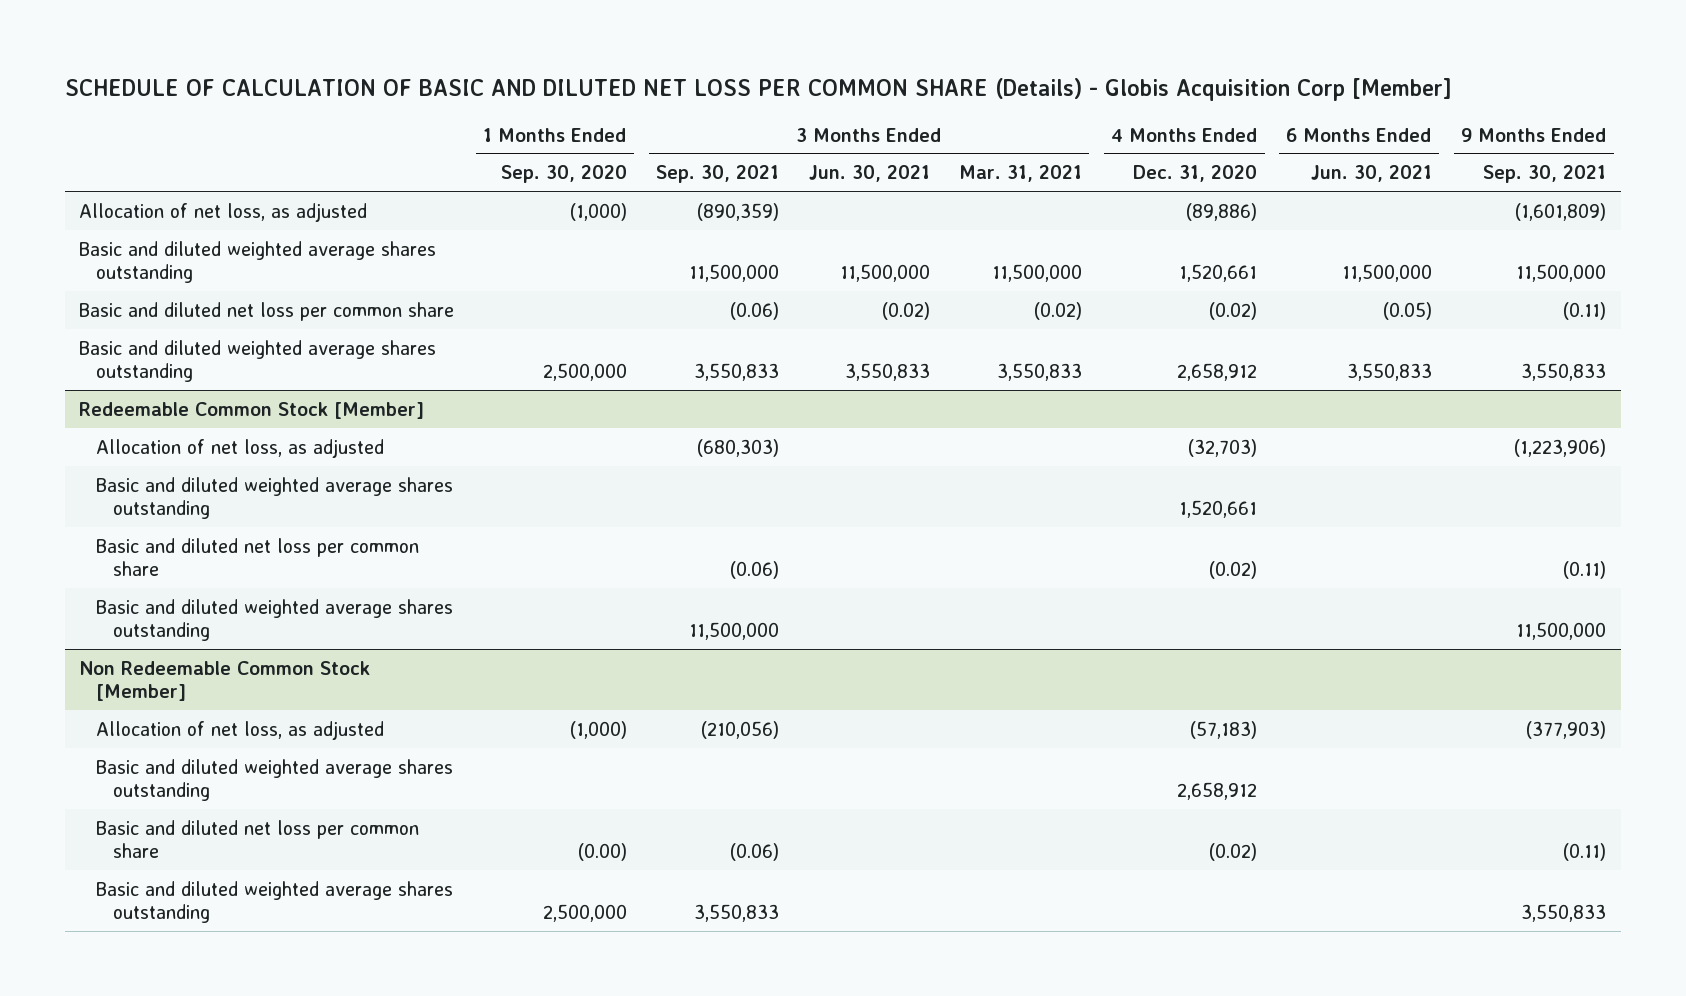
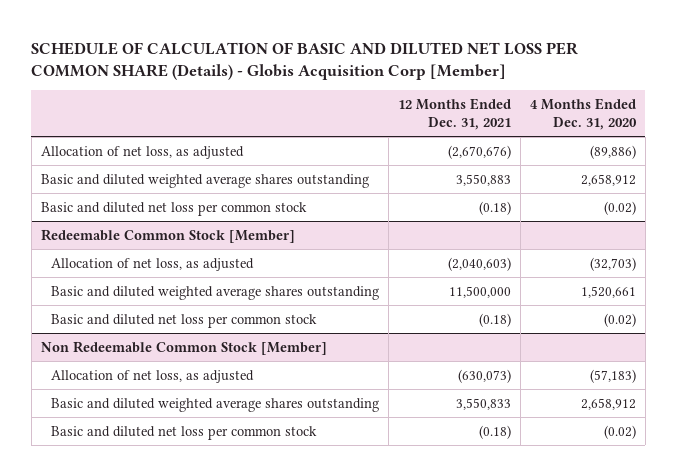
- | 1 Months Ended Sep. 30, 2020 | 3 Months Ended Sep. 30, 2021 | 3 Months Ended Jun. 30, 2021 | 3 Months Ended Mar. 31, 2021 | 4 Months Ended Dec. 31, 2020 | 6 Months Ended Jun. 30, 2021 | 9 Months Ended Sep. 30, 2021
+ | 12 Months Ended Dec. 31, 2021 | 4 Months Ended Dec. 31, 2020
- Basic and diluted weighted average shares outstanding | | 11,500,000 | 11,500,000 | 11,500,000 | 1,520,661 | 11,500,000 | 11,500,000
- Basic and diluted net loss per common share | | (0.06) | (0.02) | (0.02) | (0.02) | (0.05) | (0.11)
+ Basic and diluted net loss per common stock | (0.18) | (0.02)
@ Redeemable Common Stock [Member]
- Basic and diluted net loss per common share | | (0.06) | | | (0.02) | | (0.11)
- Basic and diluted weighted average shares outstanding | | 11,500,000 | | | | | 11,500,000
+ Basic and diluted net loss per common stock | (0.18) | (0.02)
@ Non Redeemable Common Stock [Member]
- Basic and diluted net loss per common share | (0.00) | (0.06) | | | (0.02) | | (0.11)
- Basic and diluted weighted average shares outstanding | 2,500,000 | 3,550,833 | | | | | 3,550,833
+ Basic and diluted net loss per common stock | (0.18) | (0.02)

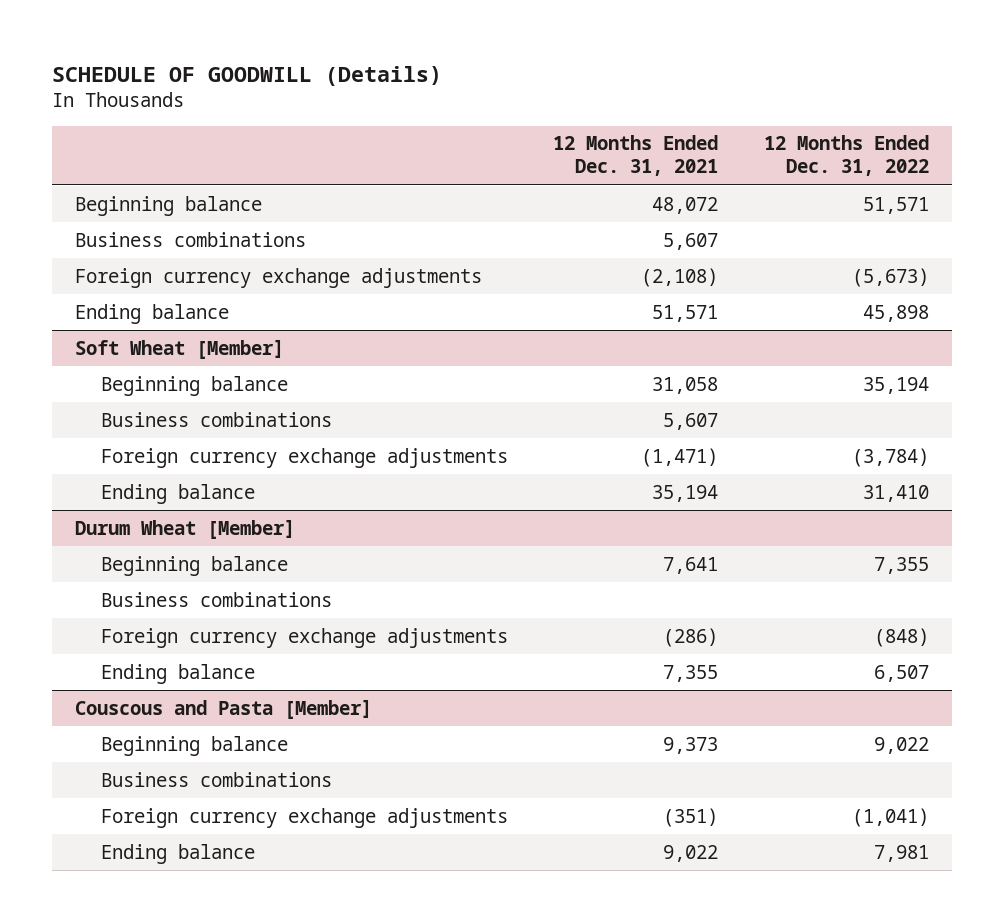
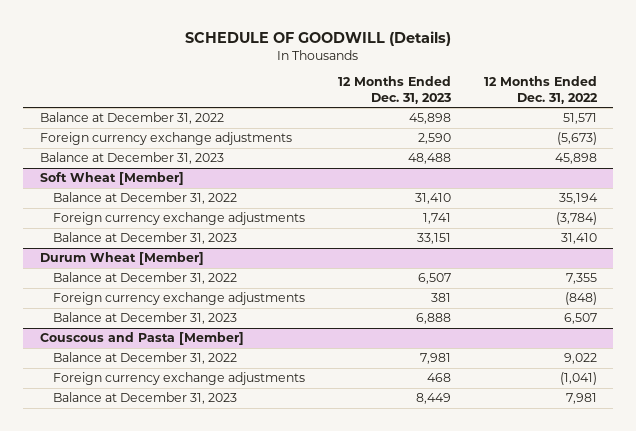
- | 12 Months Ended Dec. 31, 2021 | 12 Months Ended Dec. 31, 2022
+ | 12 Months Ended Dec. 31, 2023 | 12 Months Ended Dec. 31, 2022
- Beginning balance | 48,072 | 51,571
- Business combinations | 5,607 |
+ Balance at December 31, 2022 | 45,898 | 51,571
- Ending balance | 51,571 | 45,898
+ Balance at December 31, 2023 | 48,488 | 45,898
@ Soft Wheat [Member]
- Beginning balance | 31,058 | 35,194
- Business combinations | 5,607 |
+ Balance at December 31, 2022 | 31,410 | 35,194
- Ending balance | 35,194 | 31,410
+ Balance at December 31, 2023 | 33,151 | 31,410
@ Durum Wheat [Member]
- Beginning balance | 7,641 | 7,355
- Business combinations
+ Balance at December 31, 2022 | 6,507 | 7,355
- Ending balance | 7,355 | 6,507
+ Balance at December 31, 2023 | 6,888 | 6,507
@ Couscous and Pasta [Member]
- Beginning balance | 9,373 | 9,022
- Business combinations
+ Balance at December 31, 2022 | 7,981 | 9,022
- Ending balance | 9,022 | 7,981
+ Balance at December 31, 2023 | 8,449 | 7,981

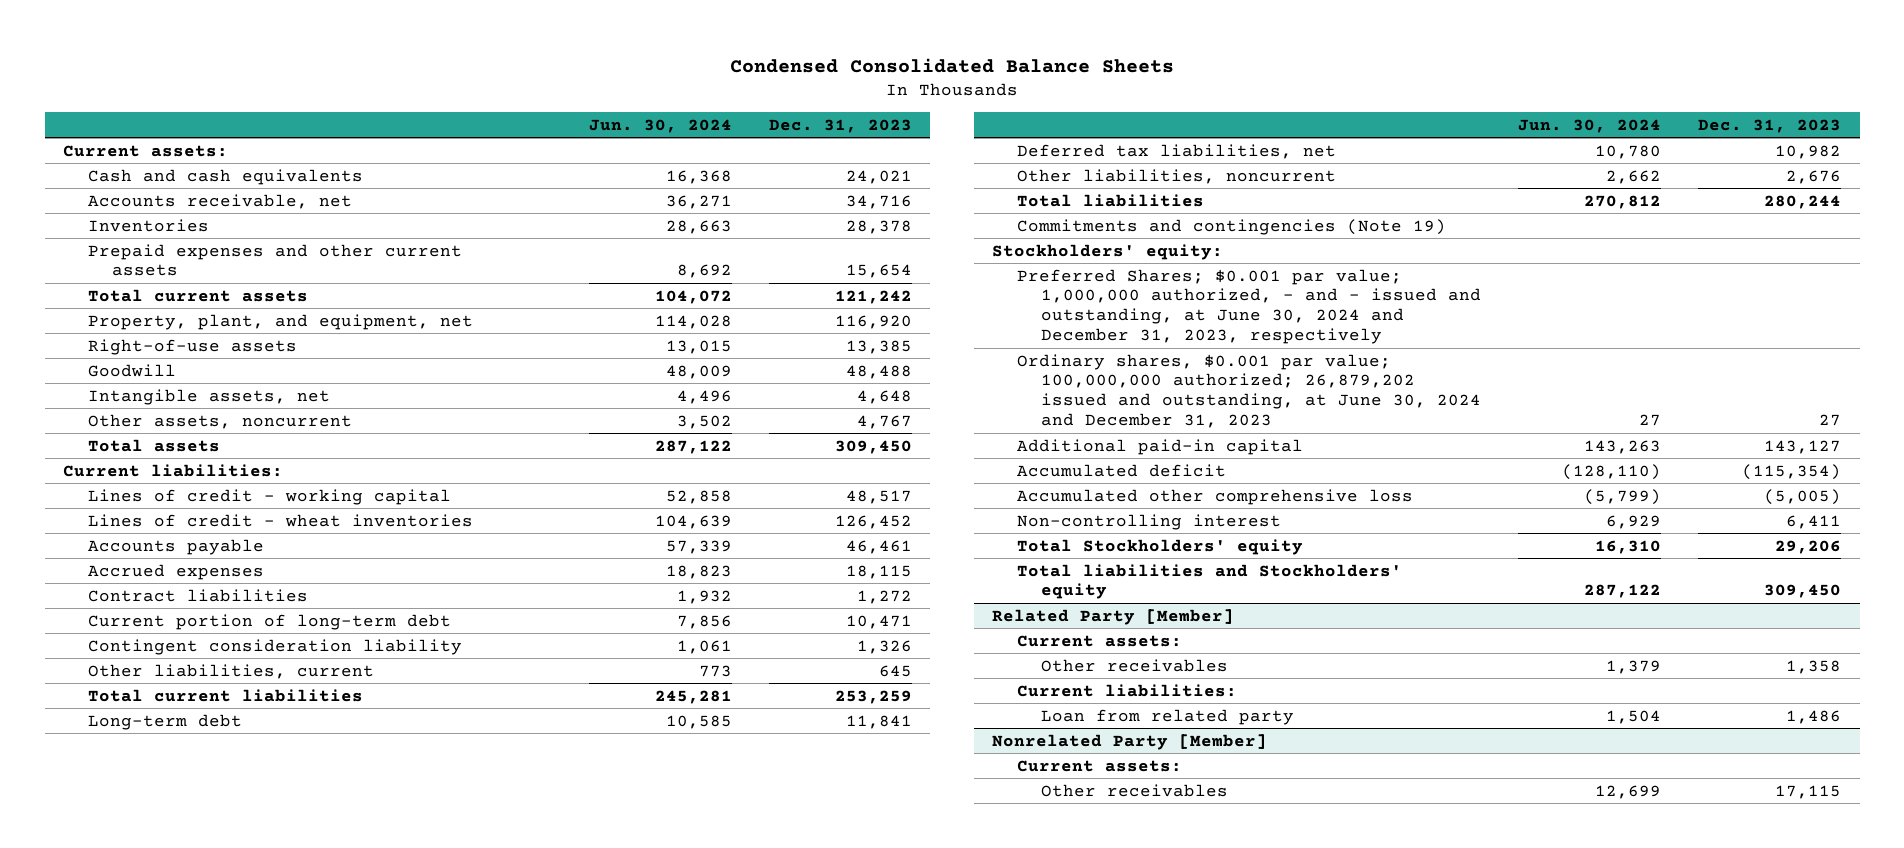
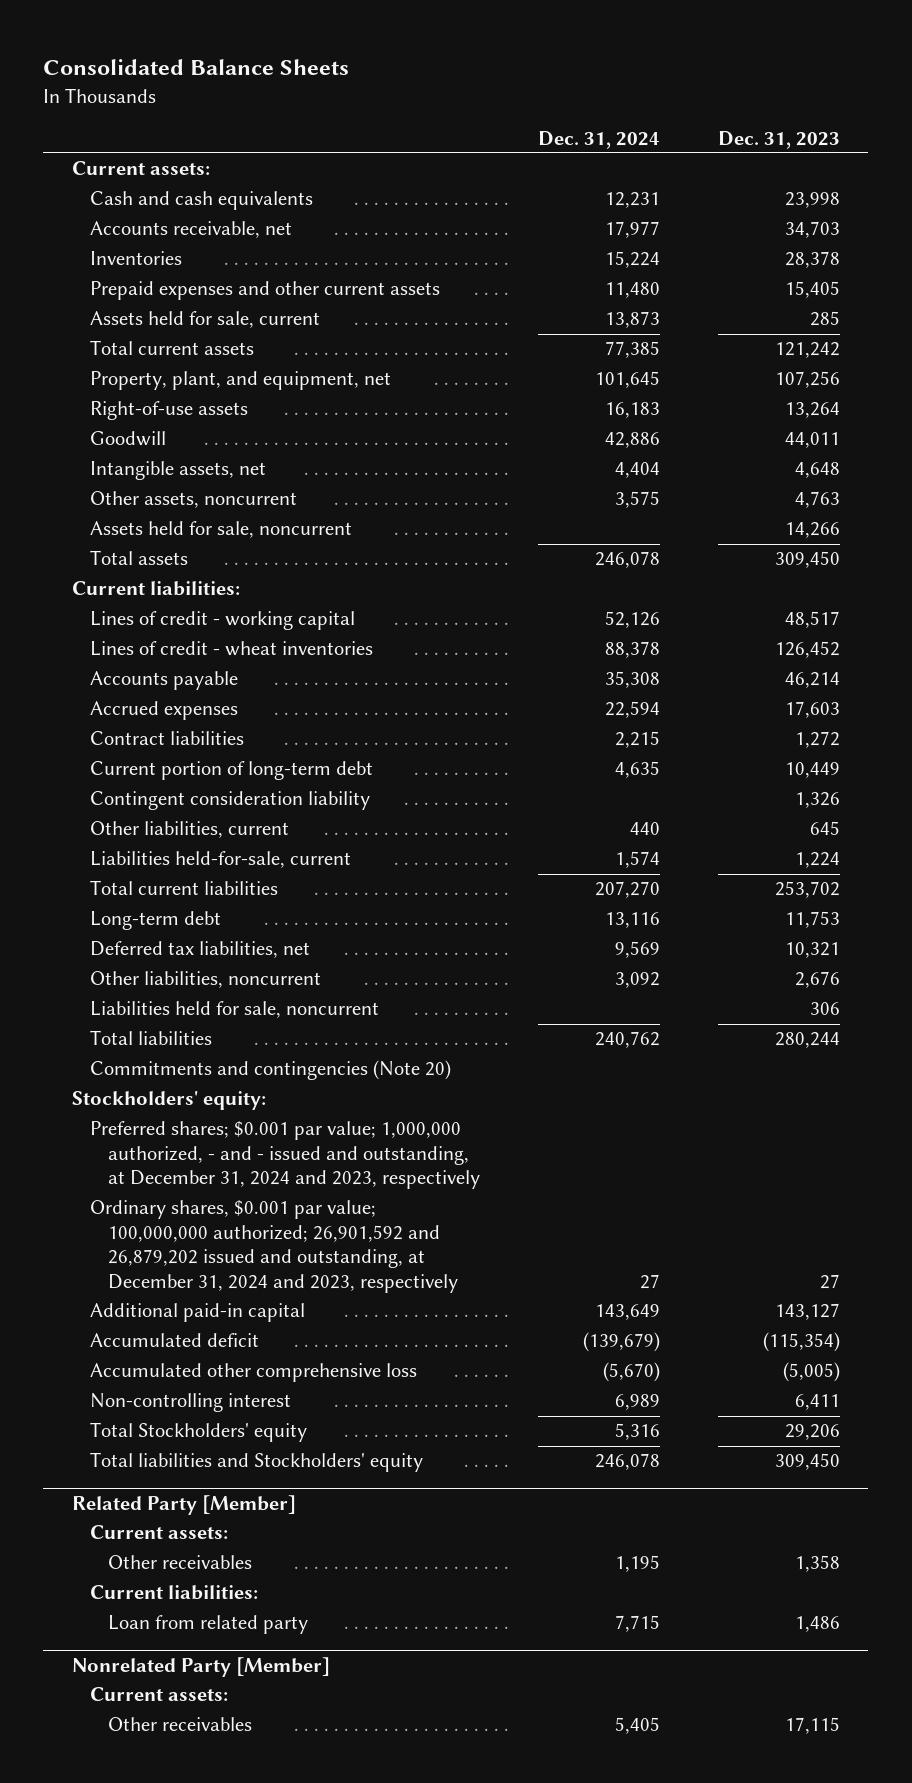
- Condensed Consolidated Balance Sheets
+ Consolidated Balance Sheets
- | Jun. 30, 2024 | Dec. 31, 2023
+ | Dec. 31, 2024 | Dec. 31, 2023
- Cash and cash equivalents | 16,368 | 24,021
- Accounts receivable, net | 36,271 | 34,716
+ Cash and cash equivalents | 12,231 | 23,998
+ Accounts receivable, net | 17,977 | 34,703
- Prepaid expenses and other current assets | 8,692 | 15,654
+ Prepaid expenses and other current assets | 11,480 | 15,405
+ Assets held for sale, current | 13,873 | 285
- Property, plant, and equipment, net | 114,028 | 116,920
- Right-of-use assets | 13,015 | 13,385
- Goodwill | 48,009 | 48,488
+ Property, plant, and equipment, net | 101,645 | 107,256
+ Right-of-use assets | 16,183 | 13,264
+ Goodwill | 42,886 | 44,011
- Other assets, noncurrent | 3,502 | 4,767
+ Other assets, noncurrent | 3,575 | 4,763
+ Assets held for sale, noncurrent | | 14,266
- Accounts payable | 57,339 | 46,461
- Accrued expenses | 18,823 | 18,115
+ Accounts payable | 35,308 | 46,214
+ Accrued expenses | 22,594 | 17,603
- Current portion of long-term debt | 7,856 | 10,471
+ Current portion of long-term debt | 4,635 | 10,449
- Total current liabilities | 245,281 | 253,259
- Long-term debt | 10,585 | 11,841
- Deferred tax liabilities, net | 10,780 | 10,982
+ Liabilities held-for-sale, current | 1,574 | 1,224
+ Total current liabilities | 207,270 | 253,702
+ Long-term debt | 13,116 | 11,753
+ Deferred tax liabilities, net | 9,569 | 10,321
+ Liabilities held for sale, noncurrent | | 306
- Commitments and contingencies (Note 19)
+ Commitments and contingencies (Note 20)
- Preferred Shares; $0.001 par value; 1,000,000 authorized, - and - issued and outstanding, at June 30, 2024 and December 31, 2023, respectively
- Ordinary shares, $0.001 par value; 100,000,000 authorized; 26,879,202 issued and outstanding, at June 30, 2024 and December 31, 2023 | 27 | 27
+ Preferred shares; $0.001 par value; 1,000,000 authorized, - and - issued and outstanding, at December 31, 2024 and 2023, respectively
+ Ordinary shares, $0.001 par value; 100,000,000 authorized; 26,901,592 and 26,879,202 issued and outstanding, at December 31, 2024 and 2023, respectively | 27 | 27

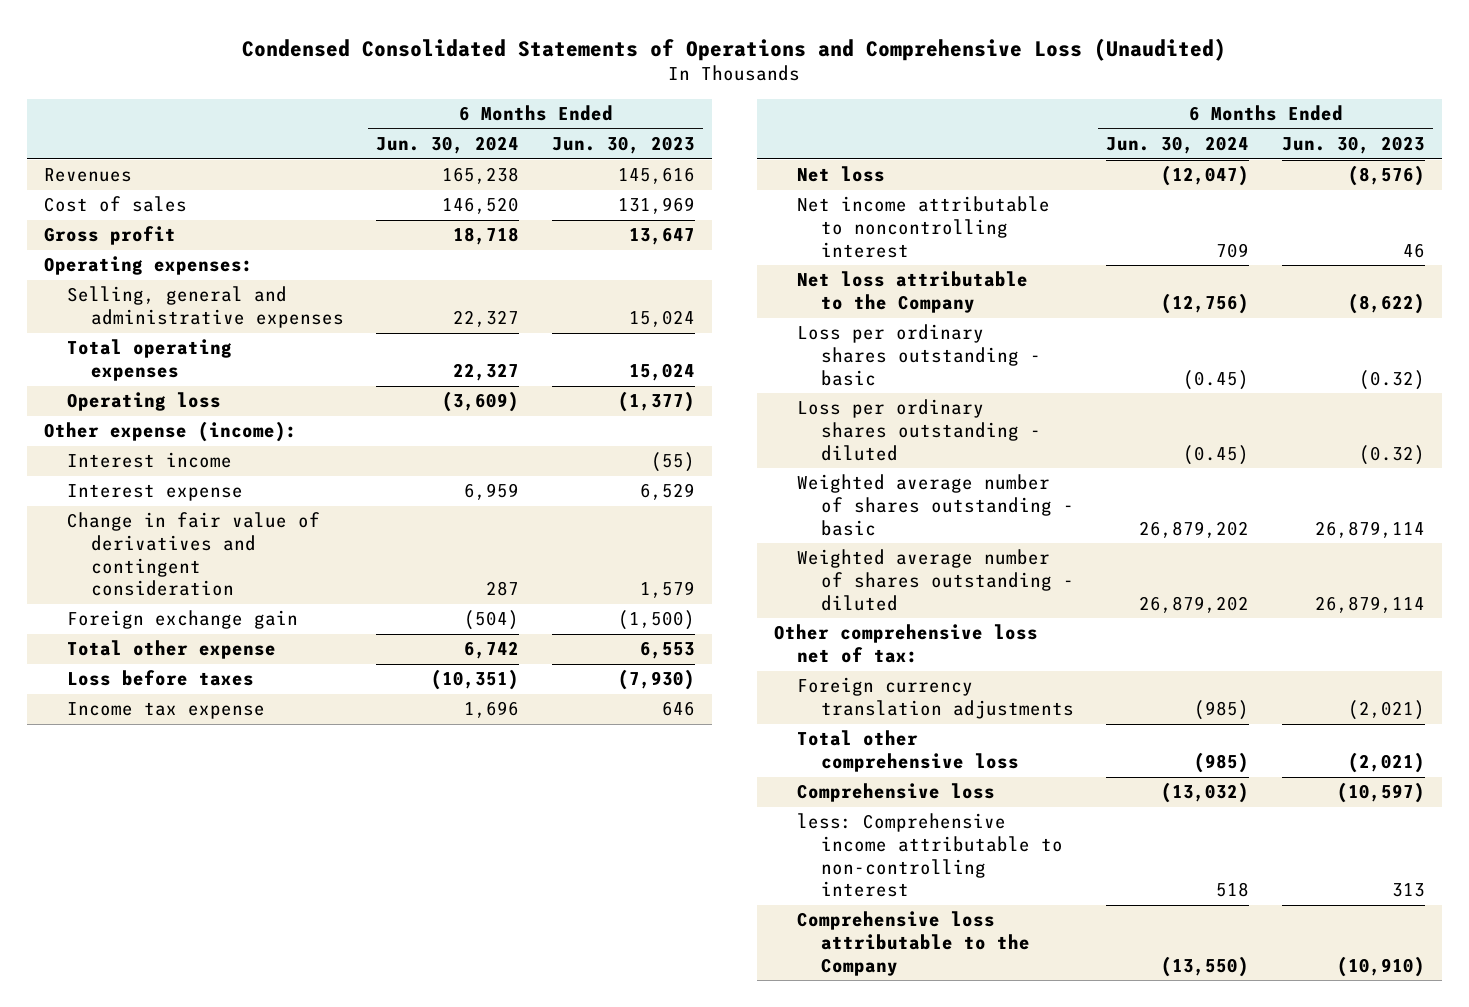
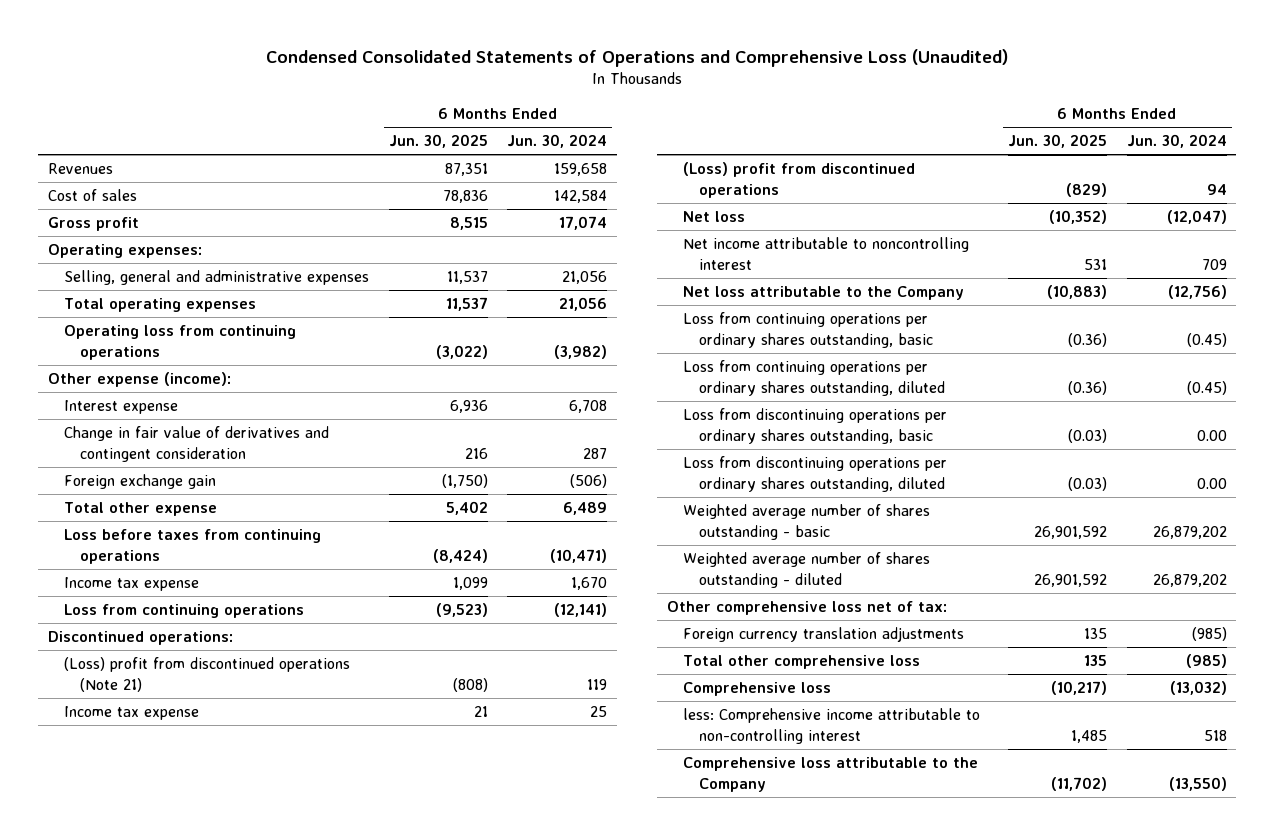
- | 6 Months Ended Jun. 30, 2024 | 6 Months Ended Jun. 30, 2023
+ | 6 Months Ended Jun. 30, 2025 | 6 Months Ended Jun. 30, 2024
- Revenues | 165,238 | 145,616
- Cost of sales | 146,520 | 131,969
- Gross profit | 18,718 | 13,647
+ Revenues | 87,351 | 159,658
+ Cost of sales | 78,836 | 142,584
+ Gross profit | 8,515 | 17,074
- Selling, general and administrative expenses | 22,327 | 15,024
- Total operating expenses | 22,327 | 15,024
- Operating loss | (3,609) | (1,377)
+ Selling, general and administrative expenses | 11,537 | 21,056
+ Total operating expenses | 11,537 | 21,056
+ Operating loss from continuing operations | (3,022) | (3,982)
- Interest income | | (55)
- Interest expense | 6,959 | 6,529
+ Interest expense | 6,936 | 6,708
- Foreign exchange gain | (504) | (1,500)
- Total other expense | 6,742 | 6,553
- Loss before taxes | (10,351) | (7,930)
- Income tax expense | 1,696 | 646
+ Foreign exchange gain | (1,750) | (506)
+ Total other expense | 5,402 | 6,489
+ Loss before taxes from continuing operations | (8,424) | (10,471)
+ Income tax expense | 1,099 | 1,670
+ Loss from continuing operations | (9,523) | (12,141)
+ Discontinued operations:
+ (Loss) profit from discontinued operations (Note 21) | (808) | 119
+ Income tax expense | 21 | 25
+ (Loss) profit from discontinued operations | (829) | 94
- Loss per ordinary shares outstanding - basic | (0.45) | (0.32)
- Loss per ordinary shares outstanding - diluted | (0.45) | (0.32)
+ Loss from continuing operations per ordinary shares outstanding, basic | (0.36) | (0.45)
+ Loss from continuing operations per ordinary shares outstanding, diluted | (0.36) | (0.45)
+ Loss from discontinuing operations per ordinary shares outstanding, basic | (0.03) | 0.00
+ Loss from discontinuing operations per ordinary shares outstanding, diluted | (0.03) | 0.00

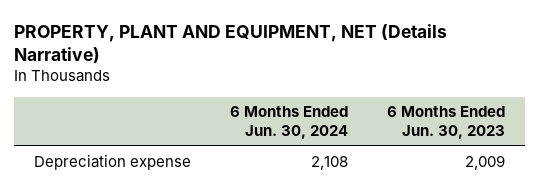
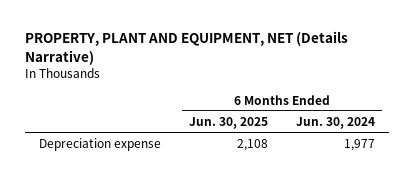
- | 6 Months Ended Jun. 30, 2024 | 6 Months Ended Jun. 30, 2023
+ | 6 Months Ended Jun. 30, 2025 | 6 Months Ended Jun. 30, 2024
- Depreciation expense | 2,108 | 2,009
+ Depreciation expense | 2,108 | 1,977

